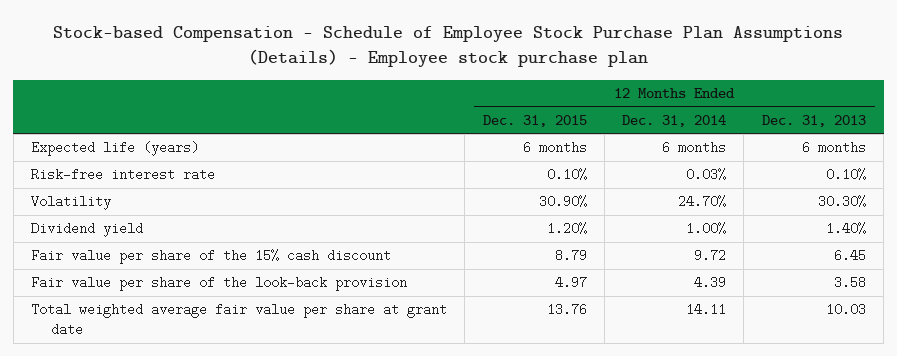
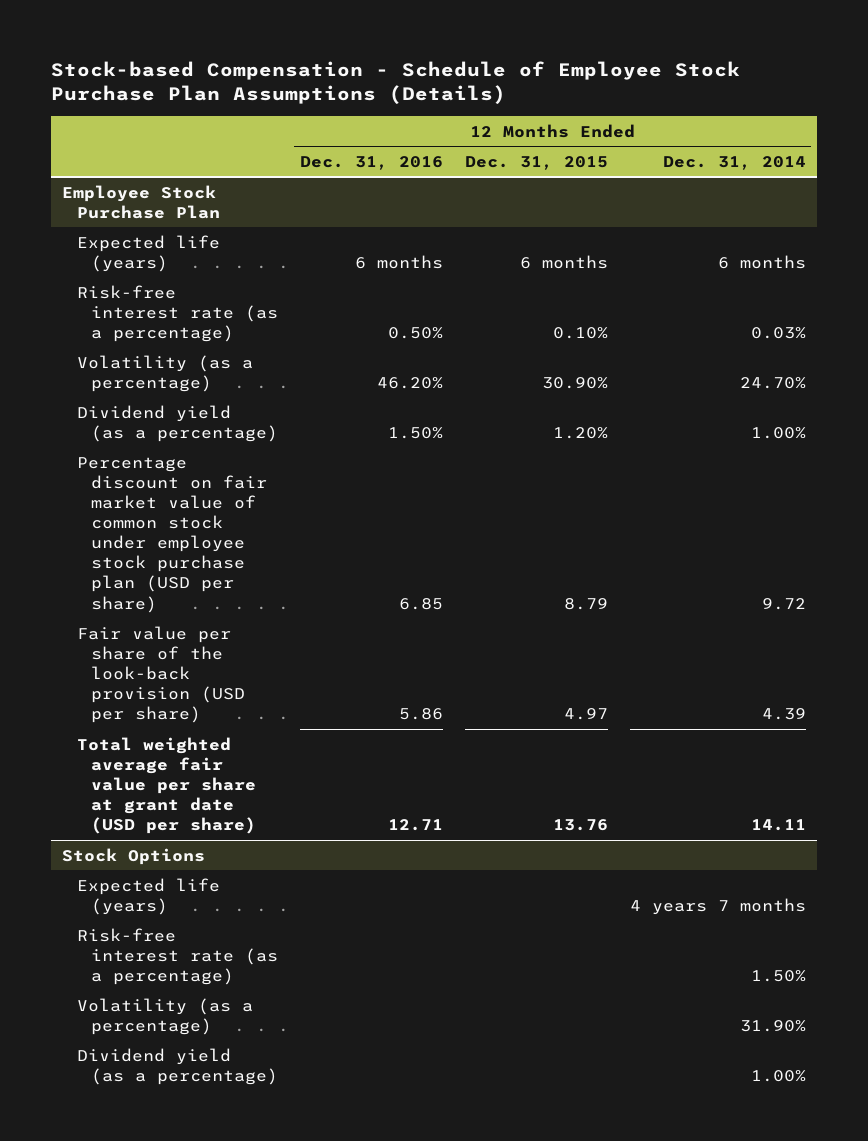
- Stock-based Compensation - Schedule of Employee Stock Purchase Plan Assumptions (Details) - Employee stock purchase plan
+ Stock-based Compensation - Schedule of Employee Stock Purchase Plan Assumptions (Details)
- | 12 Months Ended Dec. 31, 2015 | 12 Months Ended Dec. 31, 2014 | 12 Months Ended Dec. 31, 2013
+ | 12 Months Ended Dec. 31, 2016 | 12 Months Ended Dec. 31, 2015 | 12 Months Ended Dec. 31, 2014
+ Employee Stock Purchase Plan
- Risk-free interest rate | 0.10% | 0.03% | 0.10%
- Volatility | 30.90% | 24.70% | 30.30%
- Dividend yield | 1.20% | 1.00% | 1.40%
- Fair value per share of the 15% cash discount | 8.79 | 9.72 | 6.45
- Fair value per share of the look-back provision | 4.97 | 4.39 | 3.58
- Total weighted average fair value per share at grant date | 13.76 | 14.11 | 10.03
+ Risk-free interest rate (as a percentage) | 0.50% | 0.10% | 0.03%
+ Volatility (as a percentage) | 46.20% | 30.90% | 24.70%
+ Dividend yield (as a percentage) | 1.50% | 1.20% | 1.00%
+ Percentage discount on fair market value of common stock under employee stock purchase plan (USD per share) | 6.85 | 8.79 | 9.72
+ Fair value per share of the look-back provision (USD per share) | 5.86 | 4.97 | 4.39
+ Total weighted average fair value per share at grant date (USD per share) | 12.71 | 13.76 | 14.11
+ Stock Options
+ Expected life (years) | | | 4 years 7 months
+ Risk-free interest rate (as a percentage) | | | 1.50%
+ Volatility (as a percentage) | | | 31.90%
+ Dividend yield (as a percentage) | | | 1.00%

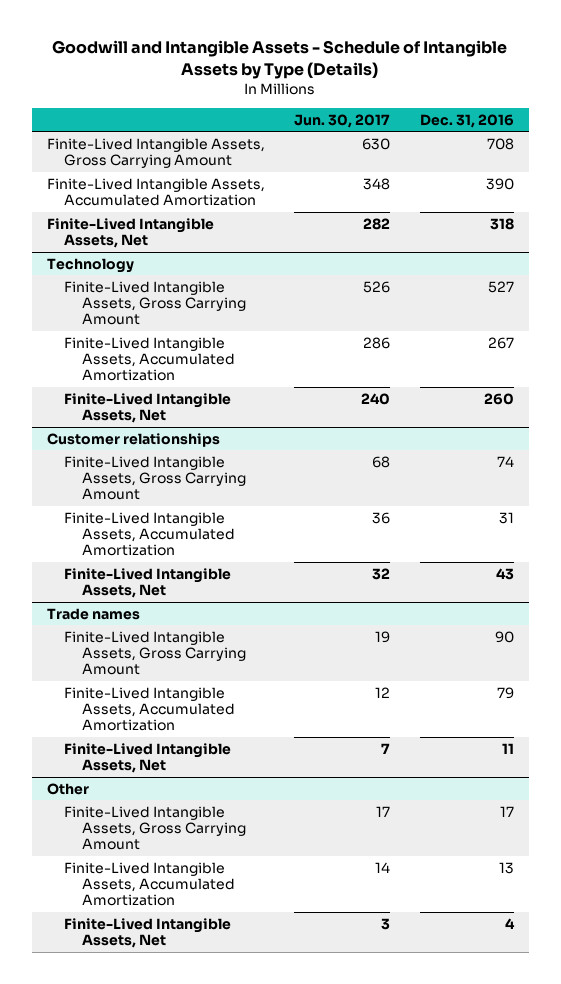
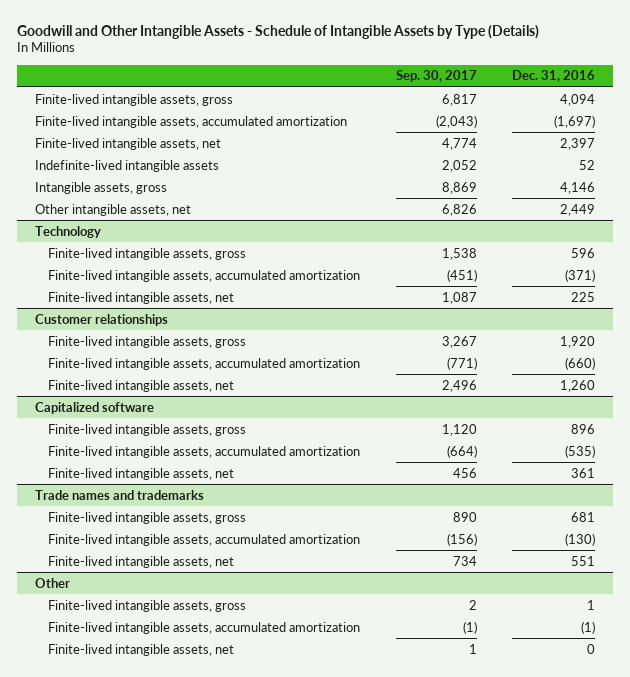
- Goodwill and Intangible Assets - Schedule of Intangible Assets by Type (Details)
+ Goodwill and Other Intangible Assets - Schedule of Intangible Assets by Type (Details)
- | Jun. 30, 2017 | Dec. 31, 2016
+ | Sep. 30, 2017 | Dec. 31, 2016
- Finite-Lived Intangible Assets, Gross Carrying Amount | 630 | 708
- Finite-Lived Intangible Assets, Accumulated Amortization | 348 | 390
- Finite-Lived Intangible Assets, Net | 282 | 318
+ Finite-lived intangible assets, gross | 6,817 | 4,094
+ Finite-lived intangible assets, accumulated amortization | (2,043) | (1,697)
+ Finite-lived intangible assets, net | 4,774 | 2,397
+ Indefinite-lived intangible assets | 2,052 | 52
+ Intangible assets, gross | 8,869 | 4,146
+ Other intangible assets, net | 6,826 | 2,449
@ Technology
- Finite-Lived Intangible Assets, Gross Carrying Amount | 526 | 527
- Finite-Lived Intangible Assets, Accumulated Amortization | 286 | 267
- Finite-Lived Intangible Assets, Net | 240 | 260
+ Finite-lived intangible assets, gross | 1,538 | 596
+ Finite-lived intangible assets, accumulated amortization | (451) | (371)
+ Finite-lived intangible assets, net | 1,087 | 225
@ Customer relationships
- Finite-Lived Intangible Assets, Gross Carrying Amount | 68 | 74
- Finite-Lived Intangible Assets, Accumulated Amortization | 36 | 31
- Finite-Lived Intangible Assets, Net | 32 | 43
- Trade names
- Finite-Lived Intangible Assets, Gross Carrying Amount | 19 | 90
- Finite-Lived Intangible Assets, Accumulated Amortization | 12 | 79
- Finite-Lived Intangible Assets, Net | 7 | 11
@ Customer relationships
+ Finite-lived intangible assets, gross | 3,267 | 1,920
+ Finite-lived intangible assets, accumulated amortization | (771) | (660)
+ Finite-lived intangible assets, net | 2,496 | 1,260
+ Capitalized software
+ Finite-lived intangible assets, gross | 1,120 | 896
+ Finite-lived intangible assets, accumulated amortization | (664) | (535)
+ Finite-lived intangible assets, net | 456 | 361
+ Trade names and trademarks
+ Finite-lived intangible assets, gross | 890 | 681
+ Finite-lived intangible assets, accumulated amortization | (156) | (130)
+ Finite-lived intangible assets, net | 734 | 551
@ Other
- Finite-Lived Intangible Assets, Gross Carrying Amount | 17 | 17
- Finite-Lived Intangible Assets, Accumulated Amortization | 14 | 13
- Finite-Lived Intangible Assets, Net | 3 | 4
+ Finite-lived intangible assets, gross | 2 | 1
+ Finite-lived intangible assets, accumulated amortization | (1) | (1)
+ Finite-lived intangible assets, net | 1 | 0

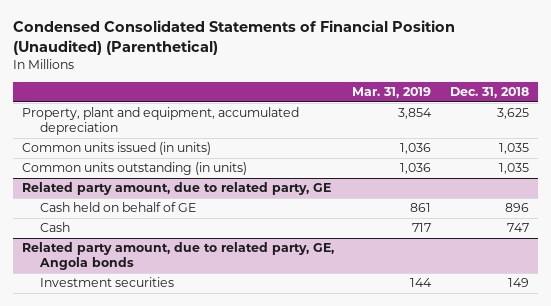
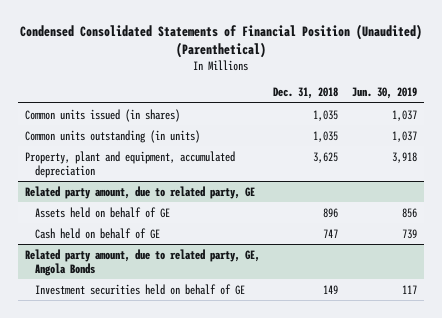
- | Mar. 31, 2019 | Dec. 31, 2018
+ | Dec. 31, 2018 | Jun. 30, 2019
- Common units issued (in units) | 1,036 | 1,035
+ Common units issued (in shares) | 1,035 | 1,037
moved down: Property, plant and equipment, accumulated depreciation | 3,625 | 3,918
@ Related party amount, due to related party, GE
- Cash held on behalf of GE | 861 | 896
- Cash | 717 | 747
- Related party amount, due to related party, GE, Angola bonds
- Investment securities | 144 | 149
@ Related party amount, due to related party, GE
+ Assets held on behalf of GE | 896 | 856
+ Cash held on behalf of GE | 747 | 739
+ Related party amount, due to related party, GE, Angola Bonds
+ Investment securities held on behalf of GE | 149 | 117

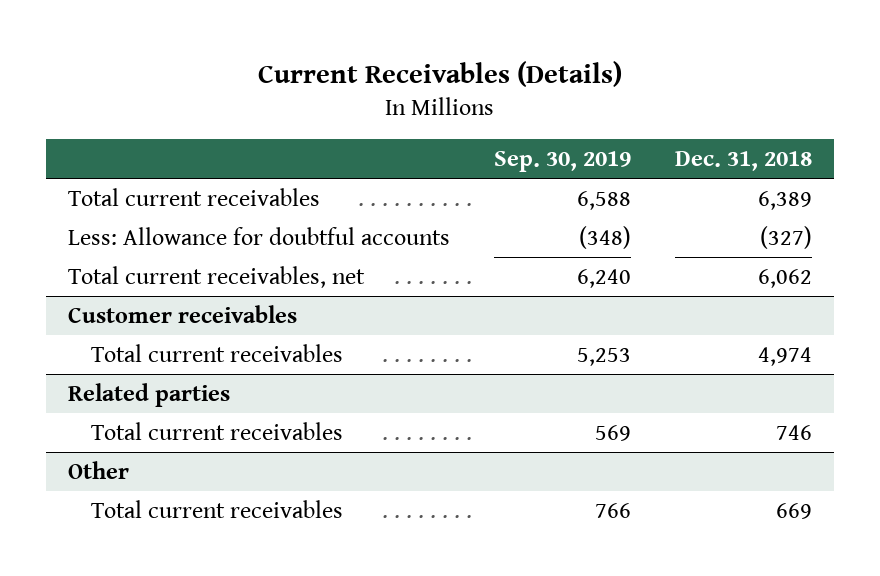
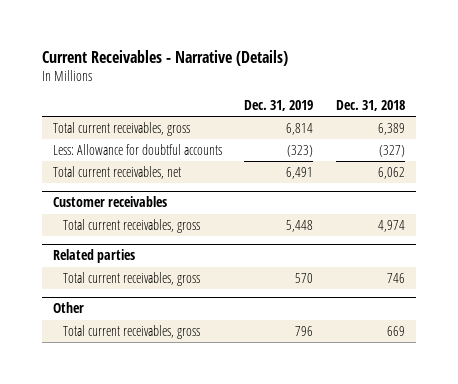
- Current Receivables (Details)
+ Current Receivables - Narrative (Details)
- | Sep. 30, 2019 | Dec. 31, 2018
+ | Dec. 31, 2019 | Dec. 31, 2018
- Total current receivables | 6,588 | 6,389
+ Total current receivables, gross | 6,814 | 6,389
@ Customer receivables
- Total current receivables | 5,253 | 4,974
+ Total current receivables, gross | 5,448 | 4,974
@ Related parties
- Total current receivables | 569 | 746
+ Total current receivables, gross | 570 | 746
@ Other
- Total current receivables | 766 | 669
+ Total current receivables, gross | 796 | 669

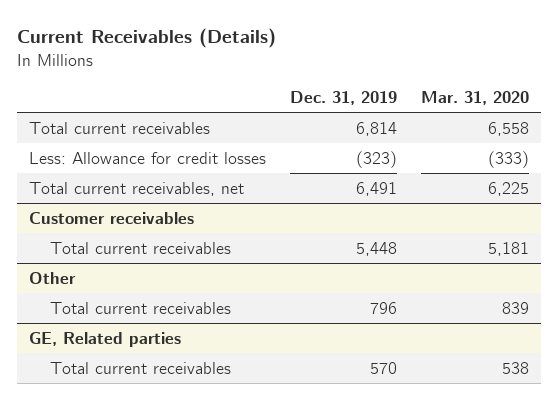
- Current Receivables - Narrative (Details)
+ Current Receivables (Details)
- | Dec. 31, 2019 | Dec. 31, 2018
+ | Dec. 31, 2019 | Mar. 31, 2020
- Total current receivables, gross | 6,814 | 6,389
- Less: Allowance for doubtful accounts | (323) | (327)
+ Total current receivables | 6,814 | 6,558
+ Less: Allowance for credit losses | (323) | (333)
@ Customer receivables
- Total current receivables, gross | 5,448 | 4,974
- Related parties
- Total current receivables, gross | 570 | 746
@ Customer receivables
+ Total current receivables | 5,448 | 5,181
@ Other
- Total current receivables, gross | 796 | 669
+ Total current receivables | 796 | 839
+ GE, Related parties
+ Total current receivables | 570 | 538

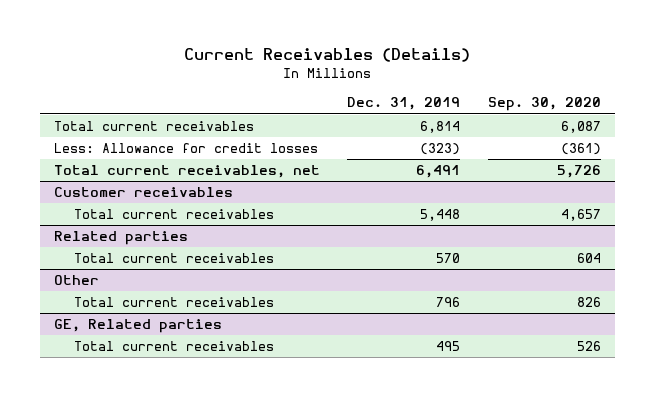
- | Dec. 31, 2019 | Mar. 31, 2020
+ | Dec. 31, 2019 | Sep. 30, 2020
+ Related parties
+ Total current receivables | 570 | 604
@ GE, Related parties
- Total current receivables | 570 | 538
+ Total current receivables | 495 | 526

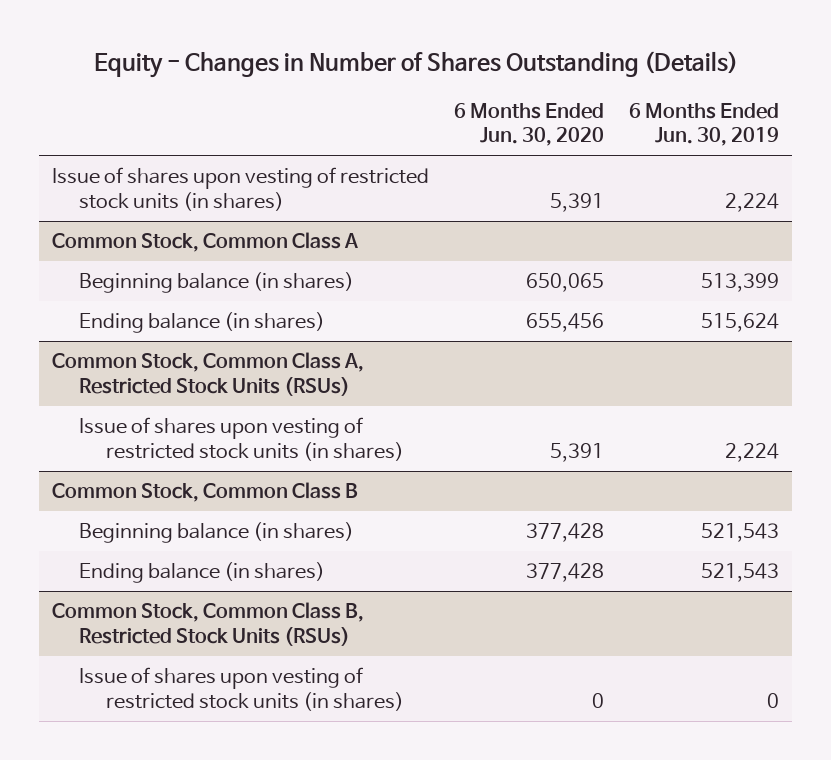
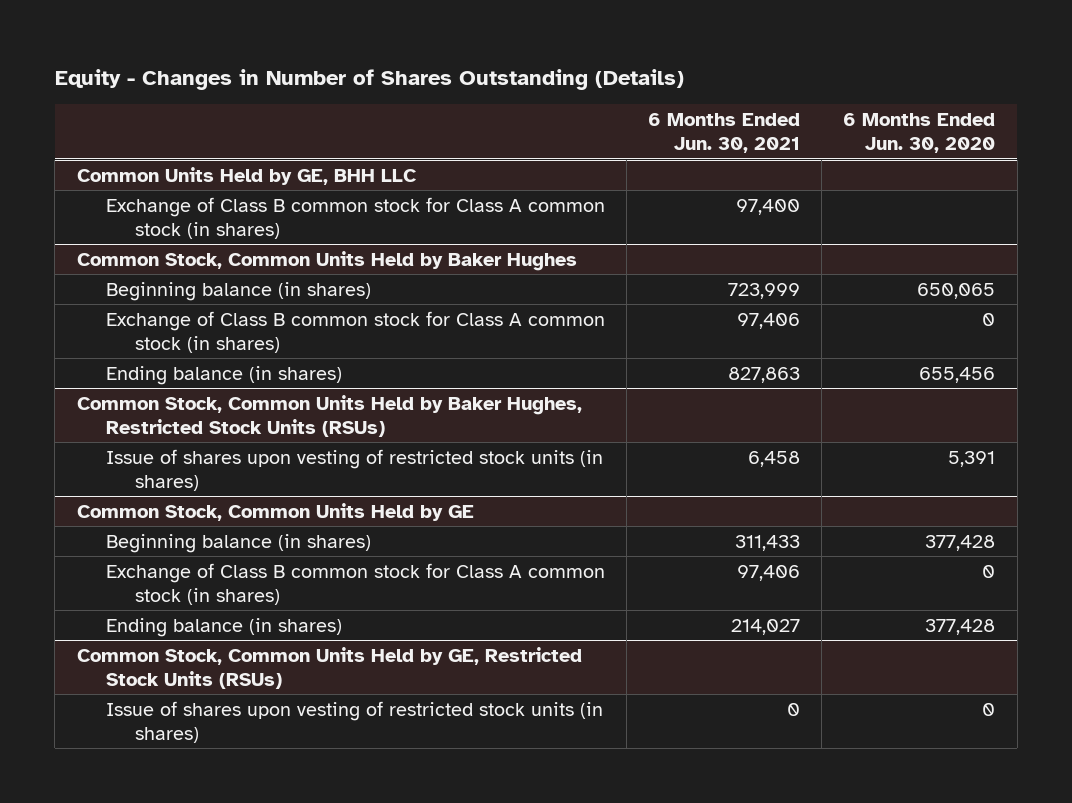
- | 6 Months Ended Jun. 30, 2020 | 6 Months Ended Jun. 30, 2019
+ | 6 Months Ended Jun. 30, 2021 | 6 Months Ended Jun. 30, 2020
- Issue of shares upon vesting of restricted stock units (in shares) | 5,391 | 2,224
- Common Stock, Common Class A
+ Common Units Held by GE, BHH LLC
+ Exchange of Class B common stock for Class A common stock (in shares) | 97,400 |
+ Common Stock, Common Units Held by Baker Hughes
+ Exchange of Class B common stock for Class A common stock (in shares) | 97,406 | 0
- Common Stock, Common Class A, Restricted Stock Units (RSUs)
+ Common Stock, Common Units Held by Baker Hughes, Restricted Stock Units (RSUs)
- Common Stock, Common Class B
+ Common Stock, Common Units Held by GE
+ Exchange of Class B common stock for Class A common stock (in shares) | 97,406 | 0
- Common Stock, Common Class B, Restricted Stock Units (RSUs)
+ Common Stock, Common Units Held by GE, Restricted Stock Units (RSUs)

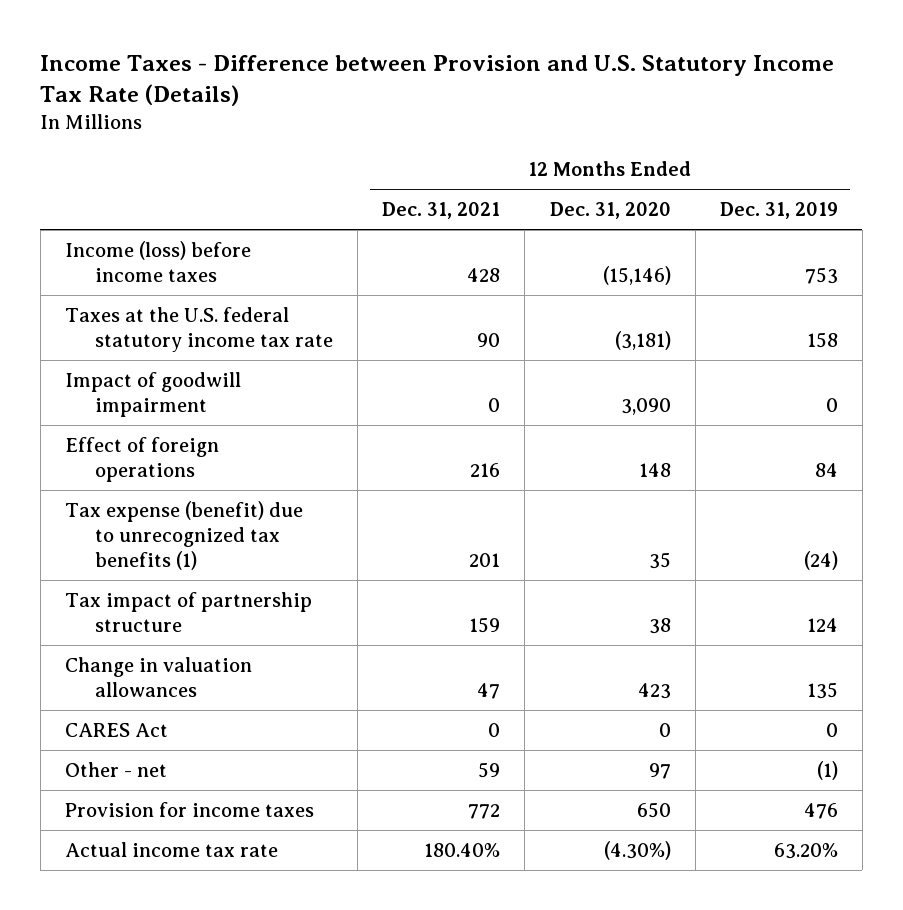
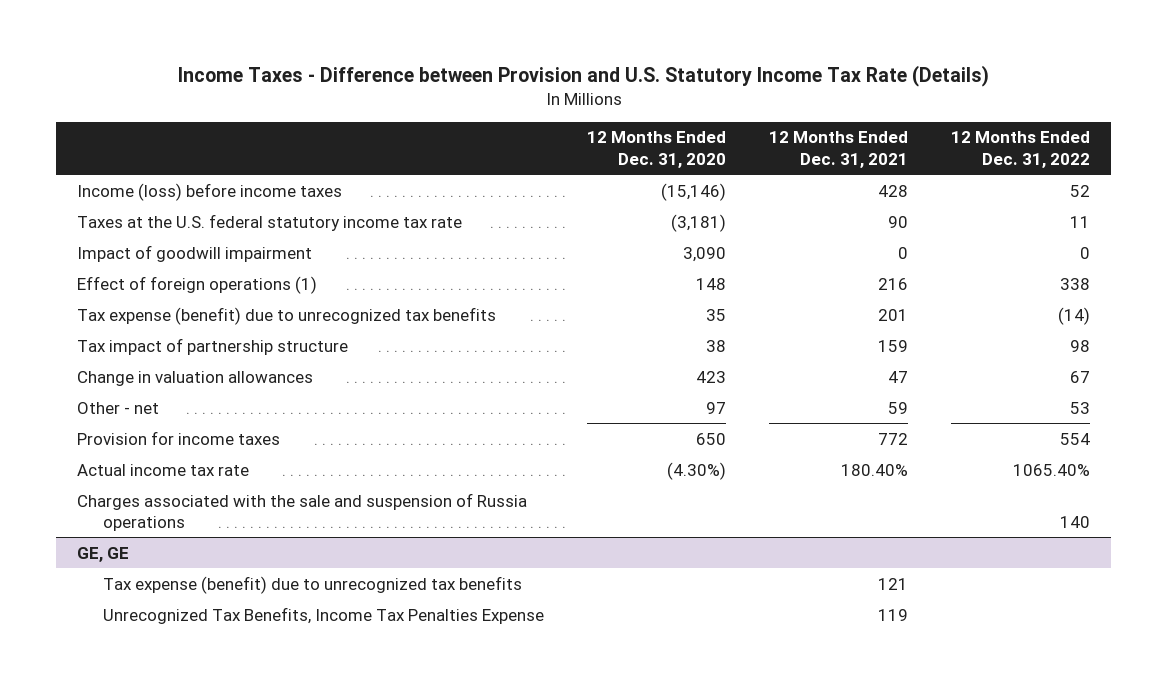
- | 12 Months Ended Dec. 31, 2021 | 12 Months Ended Dec. 31, 2020 | 12 Months Ended Dec. 31, 2019
+ | 12 Months Ended Dec. 31, 2020 | 12 Months Ended Dec. 31, 2021 | 12 Months Ended Dec. 31, 2022
- Effect of foreign operations | 216 | 148 | 84
- Tax expense (benefit) due to unrecognized tax benefits (1) | 201 | 35 | (24)
+ Effect of foreign operations (1) | 148 | 216 | 338
+ Tax expense (benefit) due to unrecognized tax benefits | 35 | 201 | (14)
- CARES Act | 0 | 0 | 0
+ Charges associated with the sale and suspension of Russia operations | | | 140
+ GE, GE
+ Tax expense (benefit) due to unrecognized tax benefits | | 121 |
+ Unrecognized Tax Benefits, Income Tax Penalties Expense | | 119 |

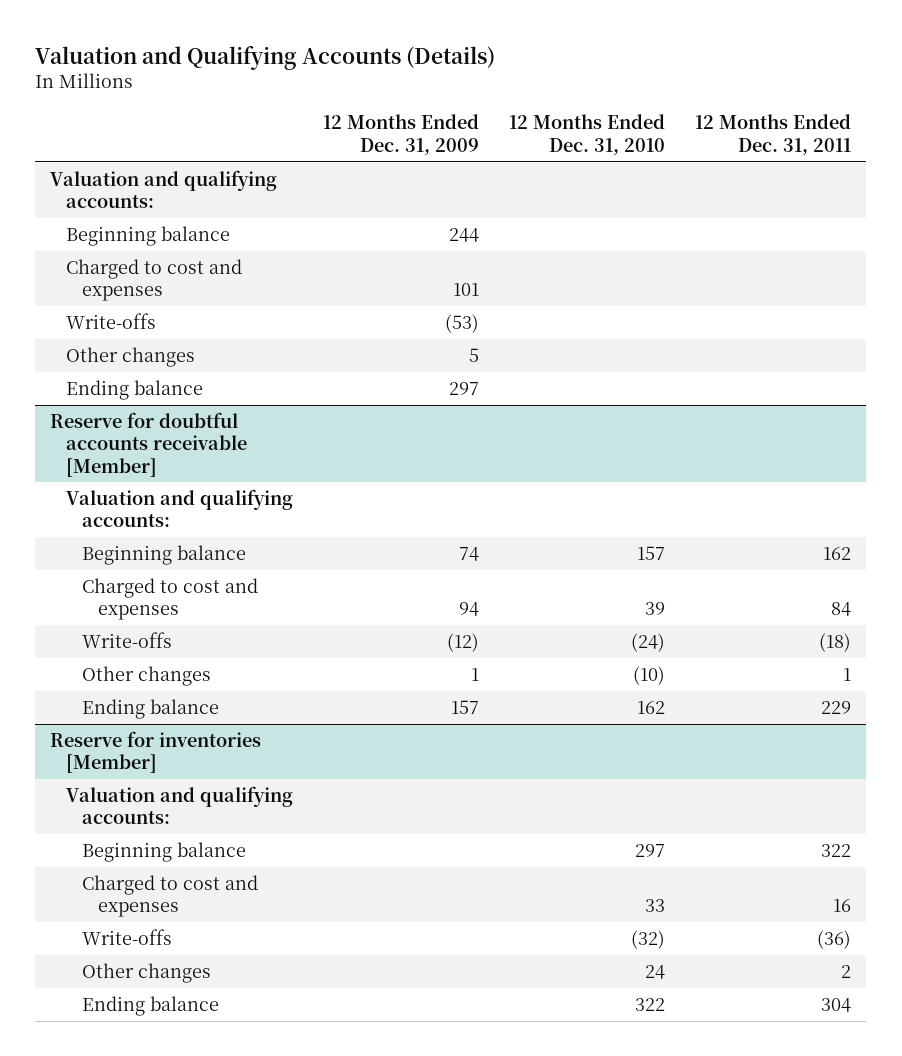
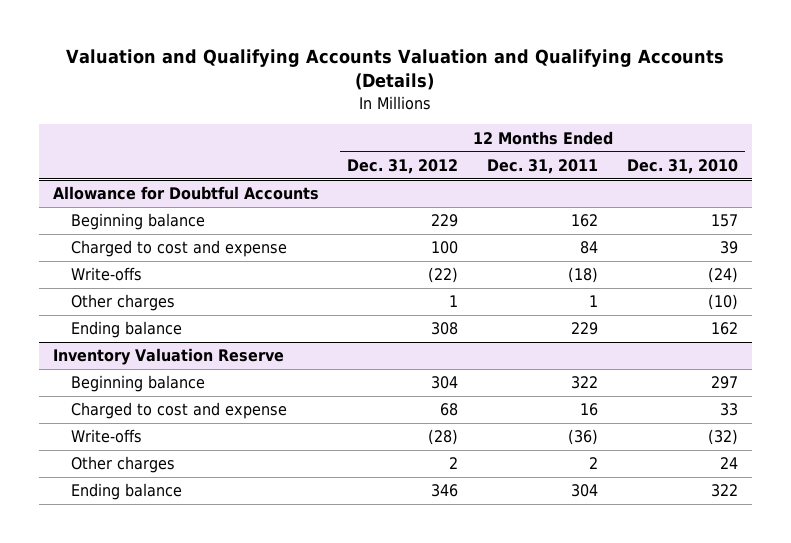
- Valuation and Qualifying Accounts (Details)
+ Valuation and Qualifying Accounts Valuation and Qualifying Accounts (Details)
- | 12 Months Ended Dec. 31, 2009 | 12 Months Ended Dec. 31, 2010 | 12 Months Ended Dec. 31, 2011
+ | 12 Months Ended Dec. 31, 2012 | 12 Months Ended Dec. 31, 2011 | 12 Months Ended Dec. 31, 2010
- Valuation and qualifying accounts:
- Beginning balance | 244 | |
- Charged to cost and expenses | 101 | |
- Write-offs | (53) | |
- Other changes | 5 | |
- Ending balance | 297 | |
- Reserve for doubtful accounts receivable [Member]
- Valuation and qualifying accounts:
+ Allowance for Doubtful Accounts
- Charged to cost and expenses | 94 | 39 | 84
+ Charged to cost and expense | 100 | 84 | 39
- Other changes | 1 | (10) | 1
+ Other charges | 1 | 1 | (10)
- Reserve for inventories [Member]
- Valuation and qualifying accounts:
+ Inventory Valuation Reserve
- Charged to cost and expenses | | 33 | 16
+ Charged to cost and expense | 68 | 16 | 33
- Other changes | | 24 | 2
+ Other charges | 2 | 2 | 24

